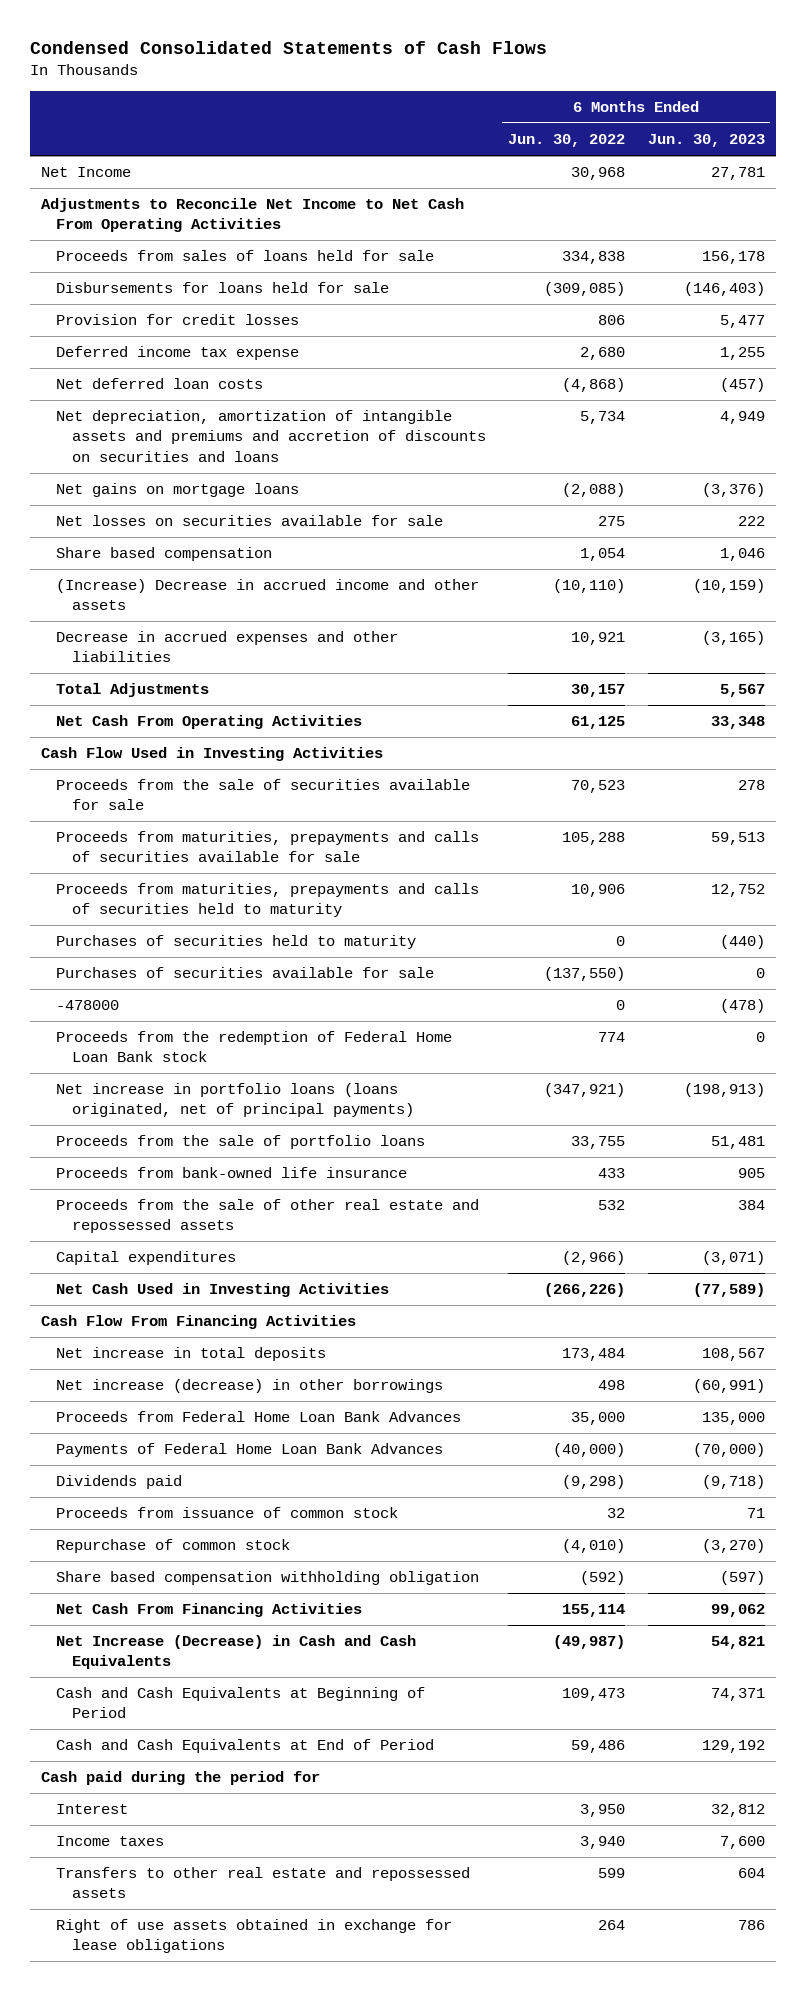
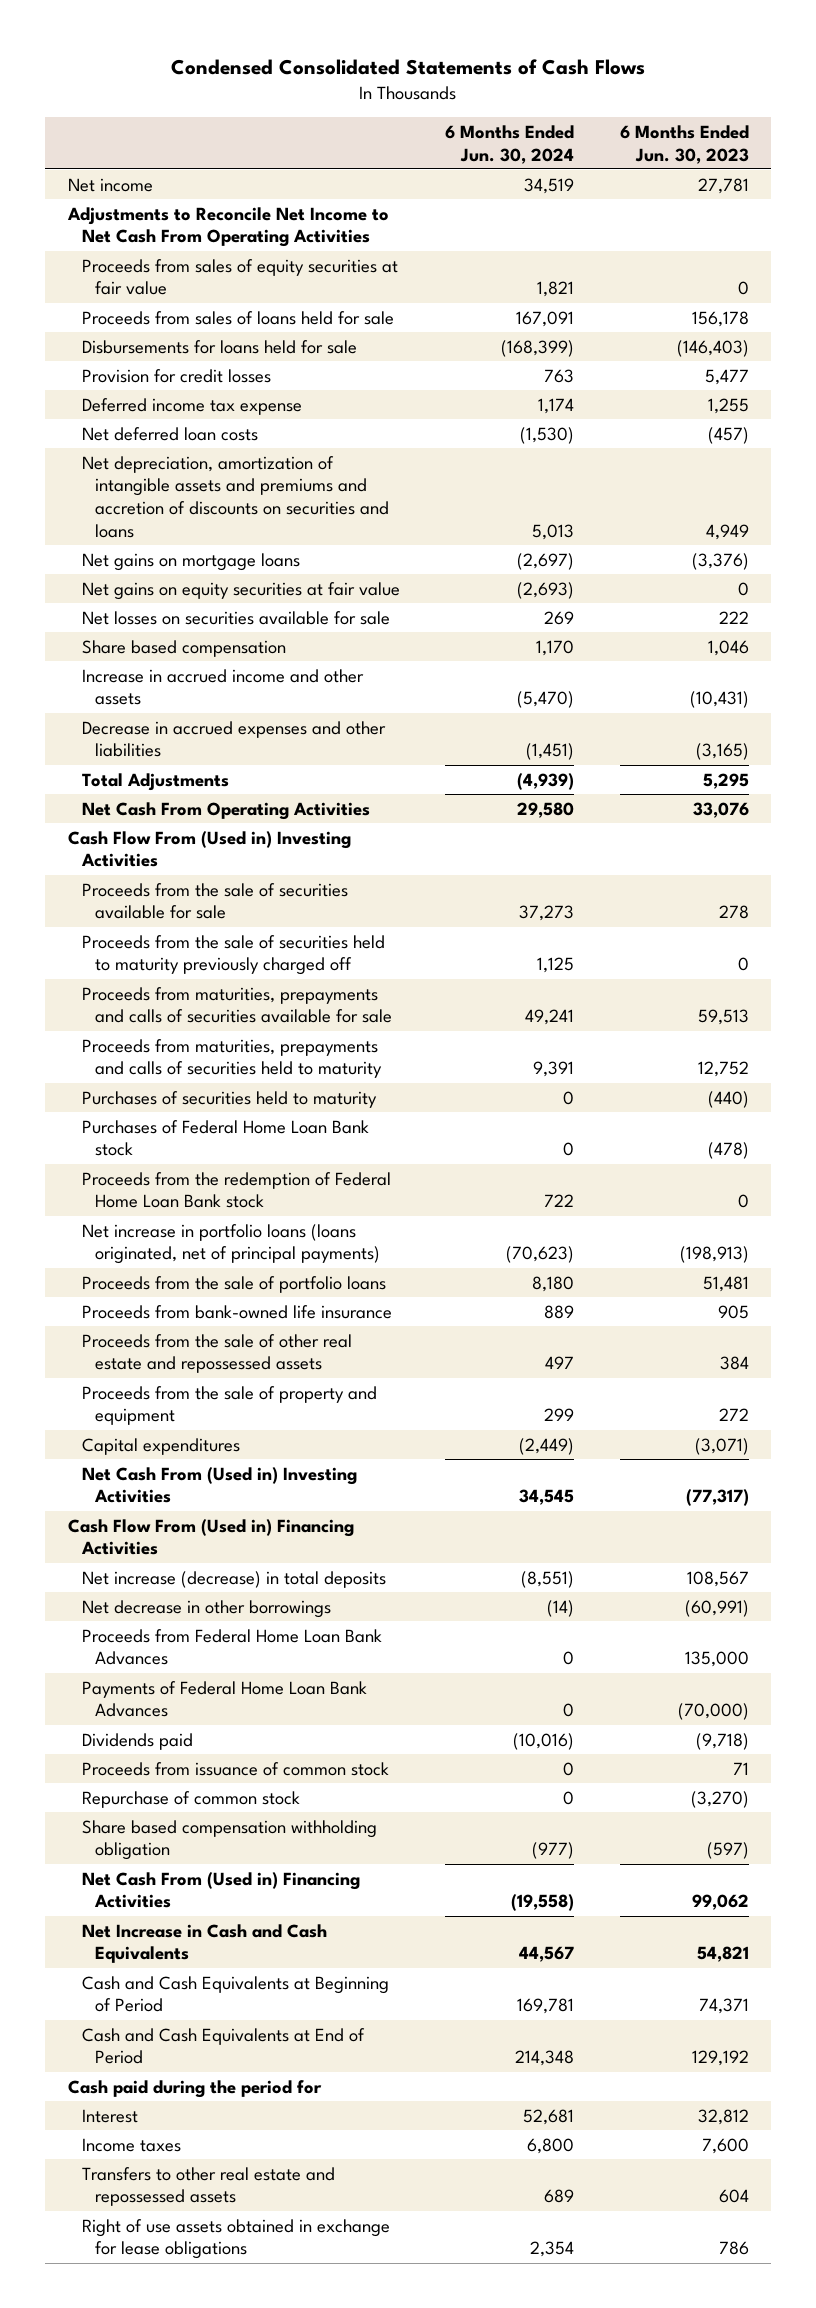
- | 6 Months Ended Jun. 30, 2022 | 6 Months Ended Jun. 30, 2023
+ | 6 Months Ended Jun. 30, 2024 | 6 Months Ended Jun. 30, 2023
- Net Income | 30,968 | 27,781
+ Net income | 34,519 | 27,781
+ Proceeds from sales of equity securities at fair value | 1,821 | 0
+ Net gains on equity securities at fair value | (2,693) | 0
- (Increase) Decrease in accrued income and other assets | (10,110) | (10,159)
+ Increase in accrued income and other assets | (5,470) | (10,431)
- Total Adjustments | 30,157 | 5,567
- Net Cash From Operating Activities | 61,125 | 33,348
- Cash Flow Used in Investing Activities
+ Total Adjustments | (4,939) | 5,295
+ Net Cash From Operating Activities | 29,580 | 33,076
+ Cash Flow From (Used in) Investing Activities
+ Proceeds from the sale of securities held to maturity previously charged off | 1,125 | 0
- Purchases of securities available for sale | (137,550) | 0
- -478000 | 0 | (478)
+ Purchases of Federal Home Loan Bank stock | 0 | (478)
+ Proceeds from the sale of property and equipment | 299 | 272
- Net Cash Used in Investing Activities | (266,226) | (77,589)
- Cash Flow From Financing Activities
- Net increase in total deposits | 173,484 | 108,567
- Net increase (decrease) in other borrowings | 498 | (60,991)
+ Net Cash From (Used in) Investing Activities | 34,545 | (77,317)
+ Cash Flow From (Used in) Financing Activities
+ Net increase (decrease) in total deposits | (8,551) | 108,567
+ Net decrease in other borrowings | (14) | (60,991)
- Net Cash From Financing Activities | 155,114 | 99,062
- Net Increase (Decrease) in Cash and Cash Equivalents | (49,987) | 54,821
+ Net Cash From (Used in) Financing Activities | (19,558) | 99,062
+ Net Increase in Cash and Cash Equivalents | 44,567 | 54,821

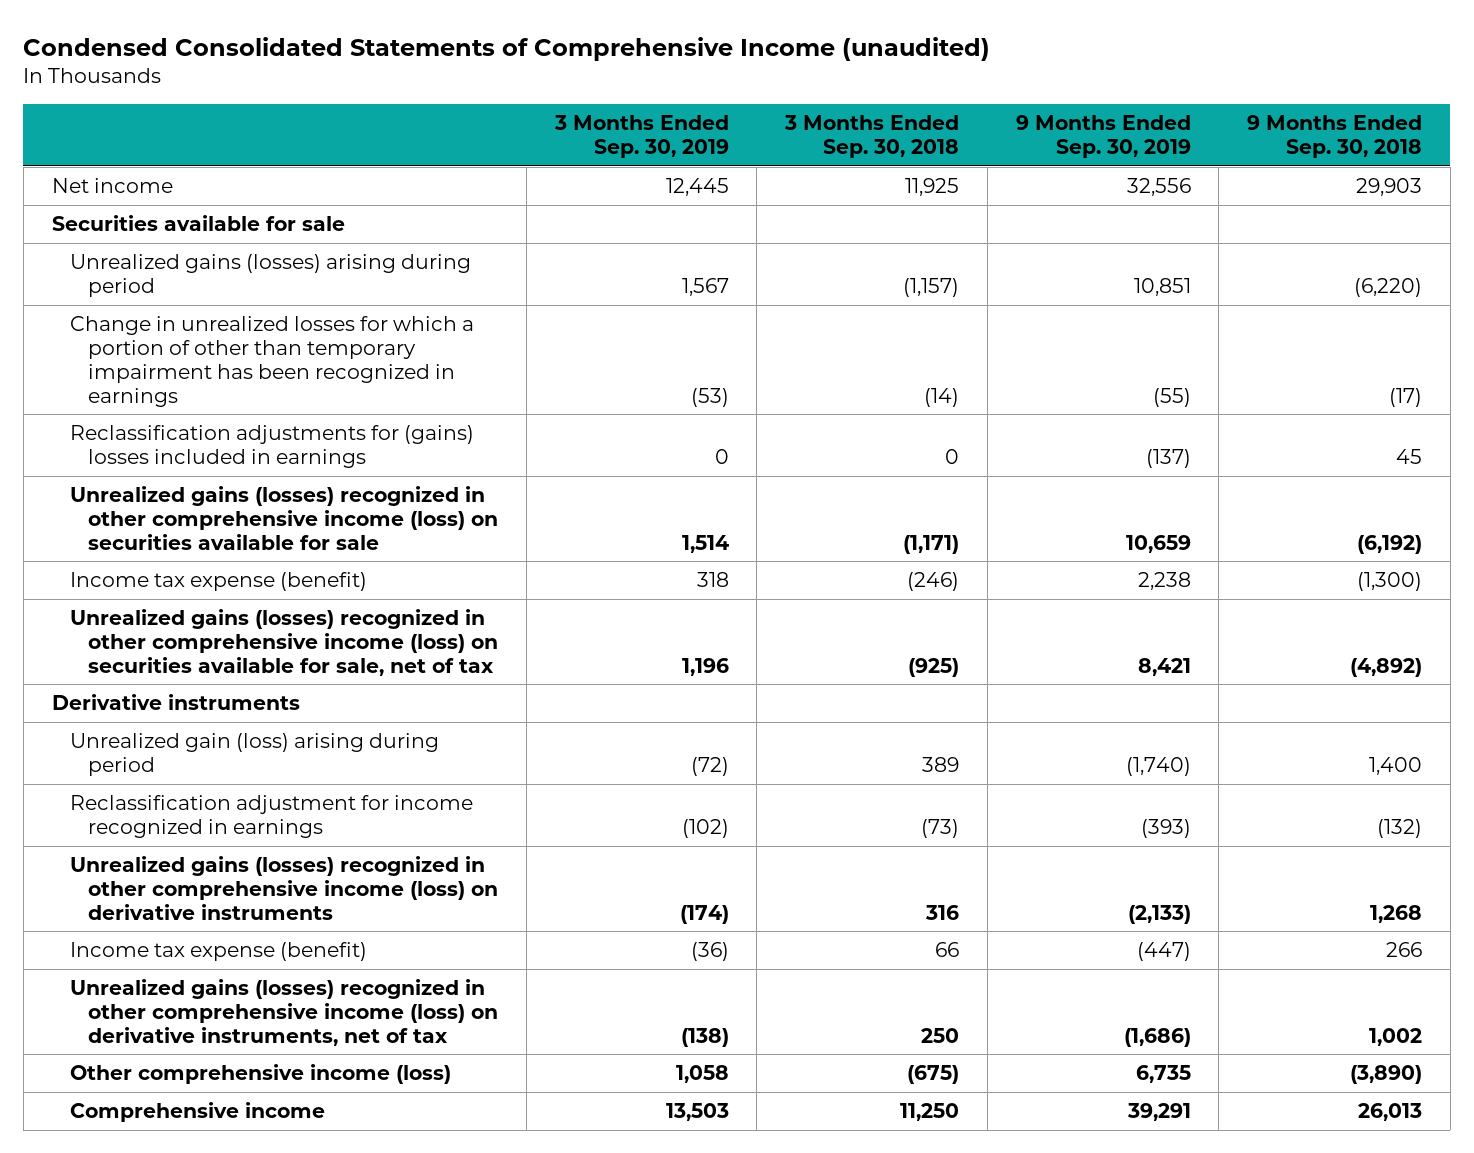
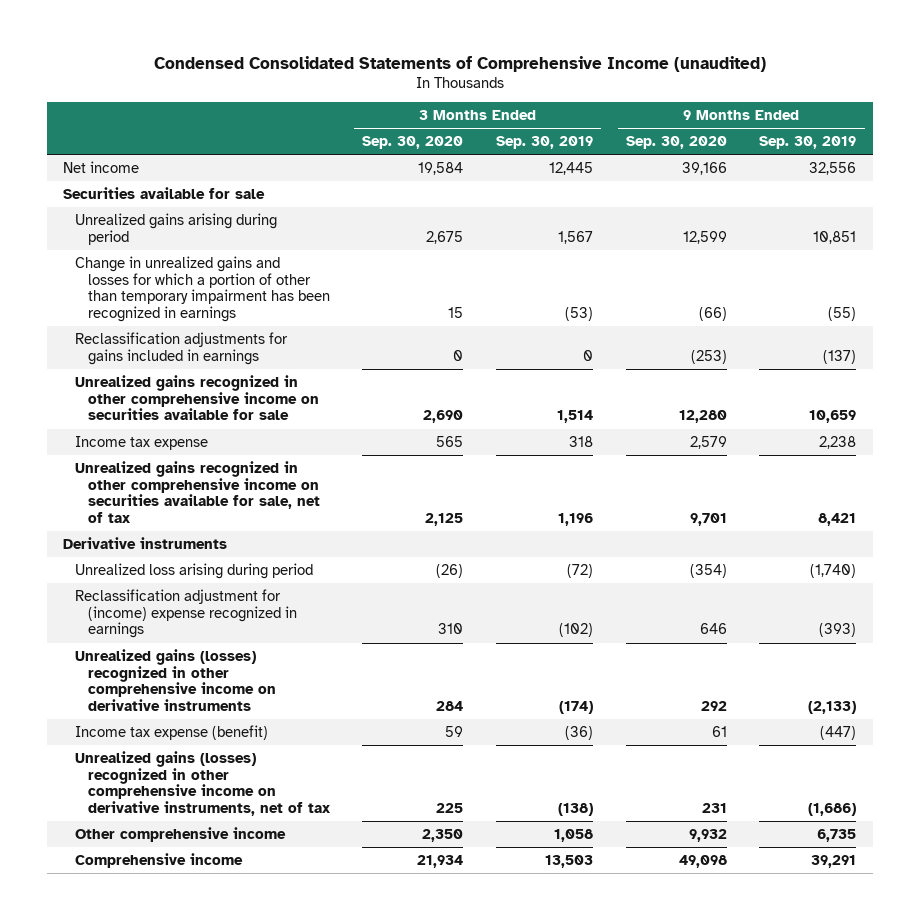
- | 3 Months Ended Sep. 30, 2019 | 3 Months Ended Sep. 30, 2018 | 9 Months Ended Sep. 30, 2019 | 9 Months Ended Sep. 30, 2018
+ | 3 Months Ended Sep. 30, 2020 | 3 Months Ended Sep. 30, 2019 | 9 Months Ended Sep. 30, 2020 | 9 Months Ended Sep. 30, 2019
- Unrealized gains (losses) arising during period | 1,567 | (1,157) | 10,851 | (6,220)
- Change in unrealized losses for which a portion of other than temporary impairment has been recognized in earnings | (53) | (14) | (55) | (17)
- Reclassification adjustments for (gains) losses included in earnings | 0 | 0 | (137) | 45
- Unrealized gains (losses) recognized in other comprehensive income (loss) on securities available for sale | 1,514 | (1,171) | 10,659 | (6,192)
- Income tax expense (benefit) | 318 | (246) | 2,238 | (1,300)
- Unrealized gains (losses) recognized in other comprehensive income (loss) on securities available for sale, net of tax | 1,196 | (925) | 8,421 | (4,892)
+ Unrealized gains arising during period | 2,675 | 1,567 | 12,599 | 10,851
+ Change in unrealized gains and losses for which a portion of other than temporary impairment has been recognized in earnings | 15 | (53) | (66) | (55)
+ Reclassification adjustments for gains included in earnings | 0 | 0 | (253) | (137)
+ Unrealized gains recognized in other comprehensive income on securities available for sale | 2,690 | 1,514 | 12,280 | 10,659
+ Income tax expense | 565 | 318 | 2,579 | 2,238
+ Unrealized gains recognized in other comprehensive income on securities available for sale, net of tax | 2,125 | 1,196 | 9,701 | 8,421
- Unrealized gain (loss) arising during period | (72) | 389 | (1,740) | 1,400
- Reclassification adjustment for income recognized in earnings | (102) | (73) | (393) | (132)
- Unrealized gains (losses) recognized in other comprehensive income (loss) on derivative instruments | (174) | 316 | (2,133) | 1,268
+ Unrealized loss arising during period | (26) | (72) | (354) | (1,740)
+ Reclassification adjustment for (income) expense recognized in earnings | 310 | (102) | 646 | (393)
+ Unrealized gains (losses) recognized in other comprehensive income on derivative instruments | 284 | (174) | 292 | (2,133)
- Unrealized gains (losses) recognized in other comprehensive income (loss) on derivative instruments, net of tax | (138) | 250 | (1,686) | 1,002
- Other comprehensive income (loss) | 1,058 | (675) | 6,735 | (3,890)
+ Unrealized gains (losses) recognized in other comprehensive income on derivative instruments, net of tax | 225 | (138) | 231 | (1,686)
+ Other comprehensive income | 2,350 | 1,058 | 9,932 | 6,735

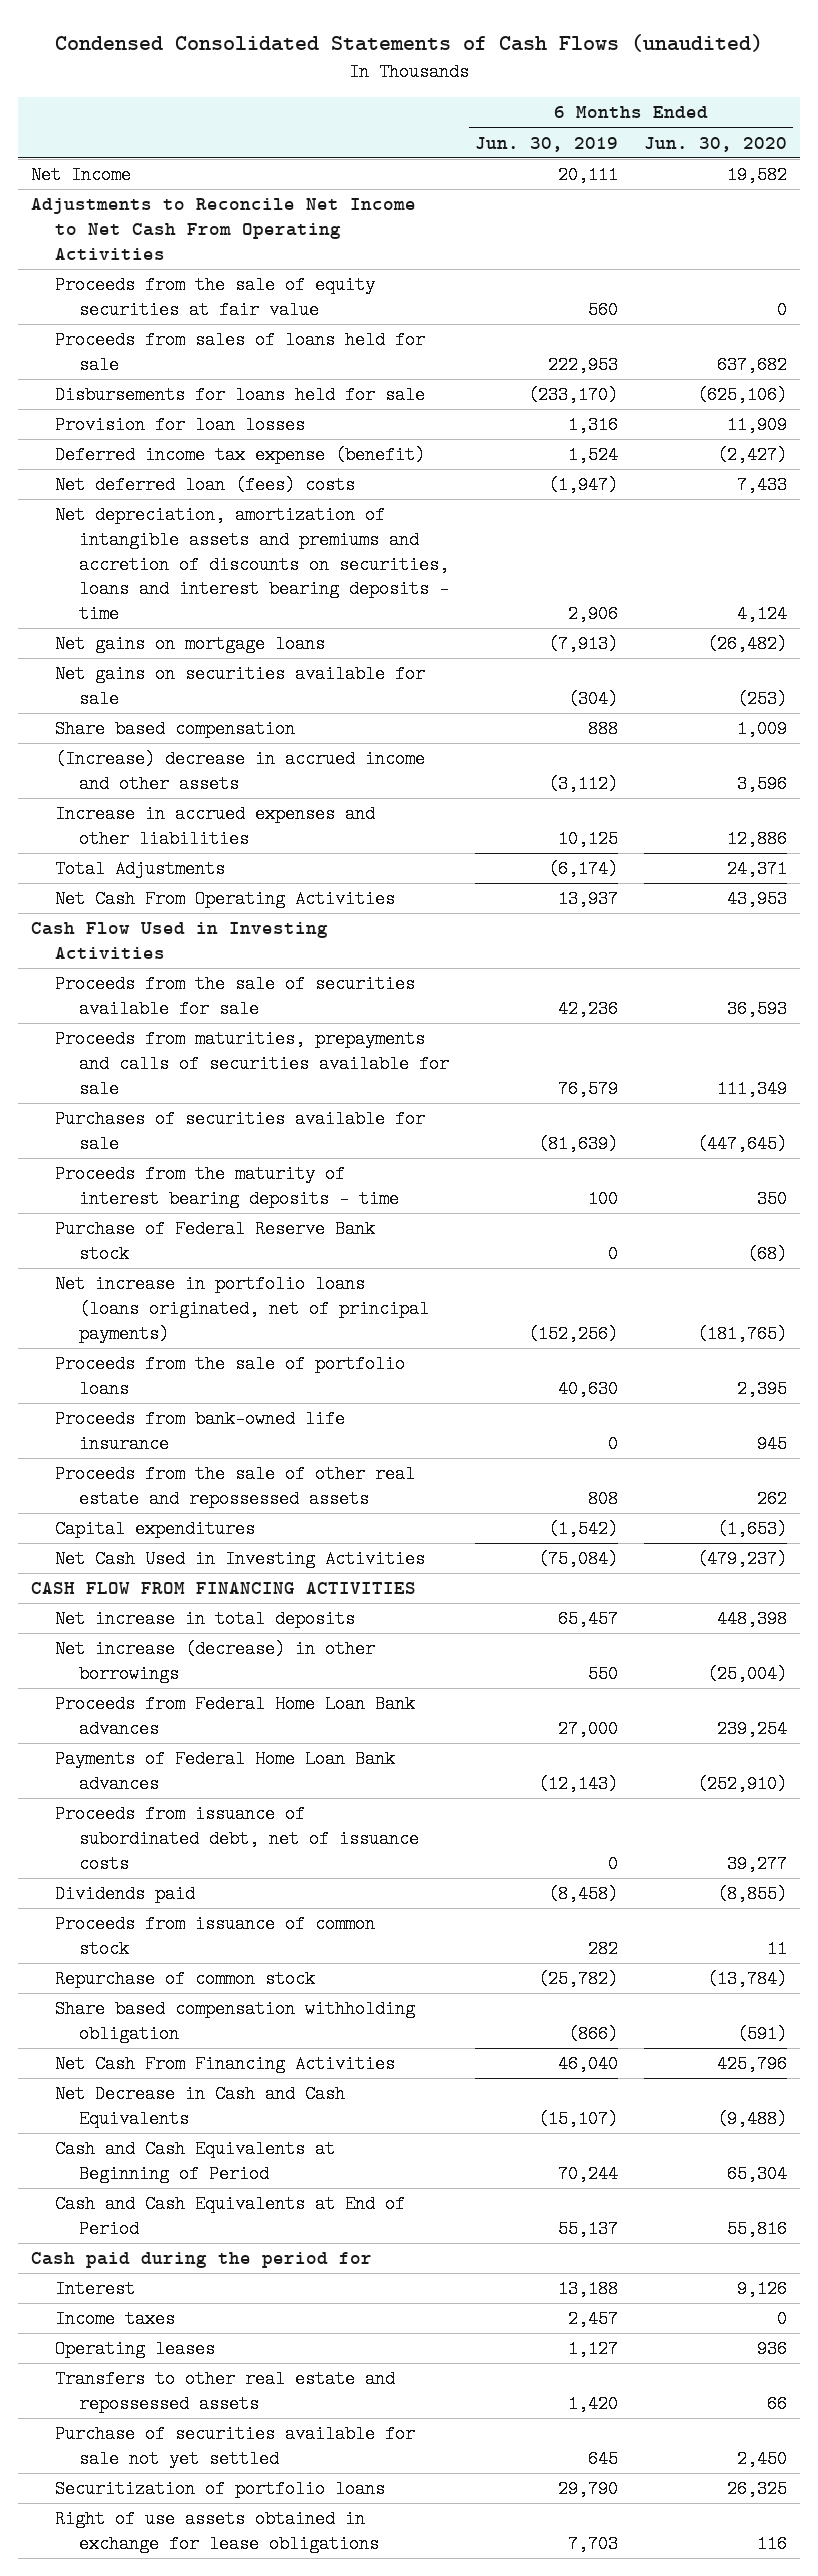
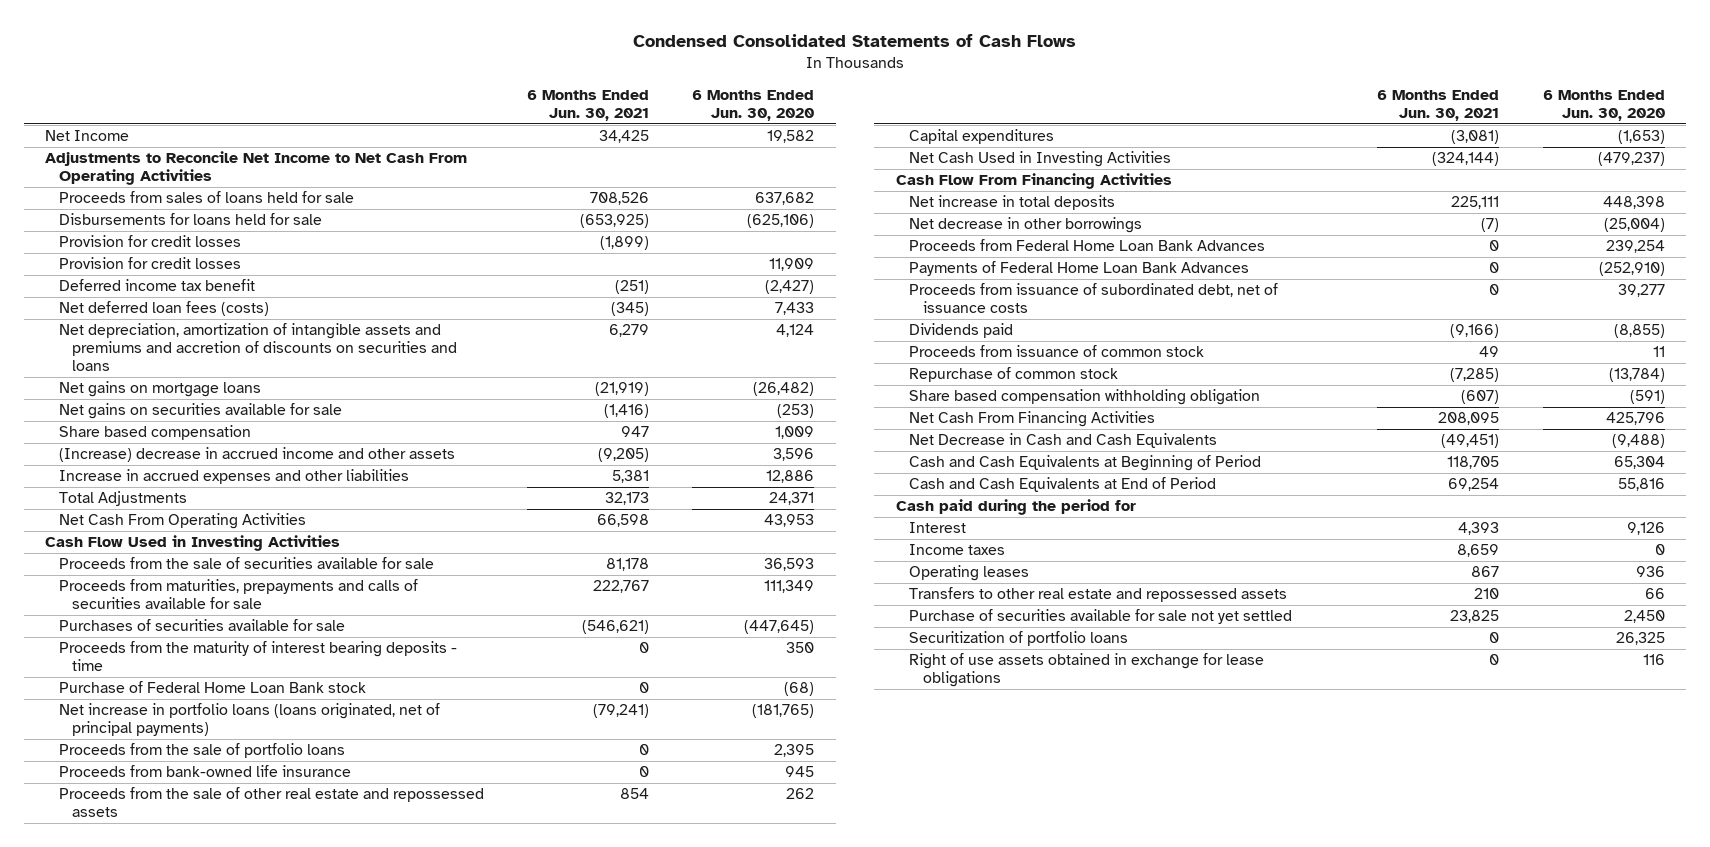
- Condensed Consolidated Statements of Cash Flows (unaudited)
+ Condensed Consolidated Statements of Cash Flows
- | 6 Months Ended Jun. 30, 2019 | 6 Months Ended Jun. 30, 2020
+ | 6 Months Ended Jun. 30, 2021 | 6 Months Ended Jun. 30, 2020
- Proceeds from the sale of equity securities at fair value | 560 | 0
- Provision for loan losses | 1,316 | 11,909
- Deferred income tax expense (benefit) | 1,524 | (2,427)
- Net deferred loan (fees) costs | (1,947) | 7,433
- Net depreciation, amortization of intangible assets and premiums and accretion of discounts on securities, loans and interest bearing deposits - time | 2,906 | 4,124
+ Provision for credit losses | (1,899) |
+ Provision for credit losses | | 11,909
+ Deferred income tax benefit | (251) | (2,427)
+ Net deferred loan fees (costs) | (345) | 7,433
+ Net depreciation, amortization of intangible assets and premiums and accretion of discounts on securities and loans | 6,279 | 4,124
- Purchase of Federal Reserve Bank stock | 0 | (68)
+ Purchase of Federal Home Loan Bank stock | 0 | (68)
- CASH FLOW FROM FINANCING ACTIVITIES
+ Cash Flow From Financing Activities
- Net increase (decrease) in other borrowings | 550 | (25,004)
- Proceeds from Federal Home Loan Bank advances | 27,000 | 239,254
- Payments of Federal Home Loan Bank advances | (12,143) | (252,910)
+ Net decrease in other borrowings | (7) | (25,004)
+ Proceeds from Federal Home Loan Bank Advances | 0 | 239,254
+ Payments of Federal Home Loan Bank Advances | 0 | (252,910)

